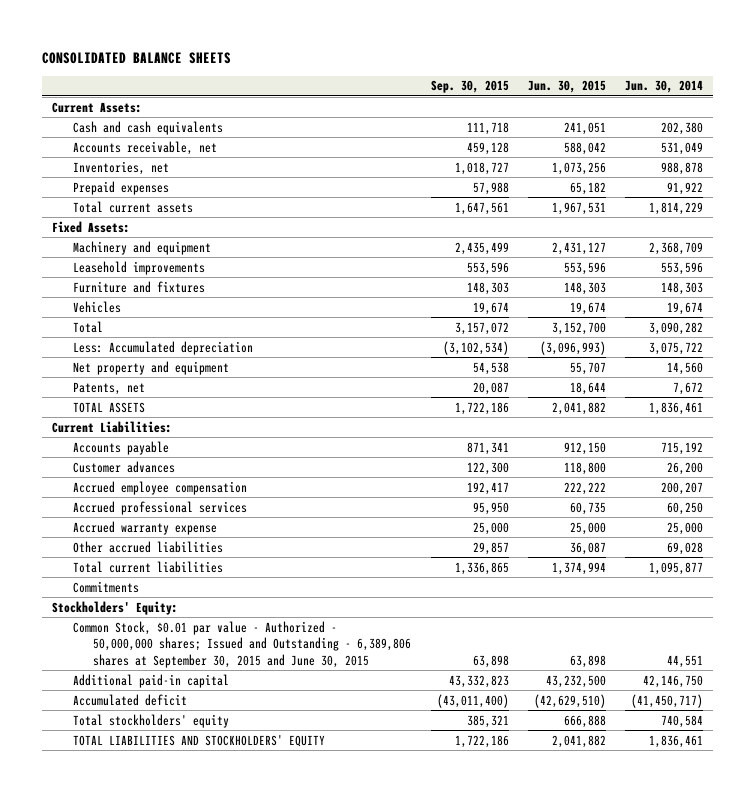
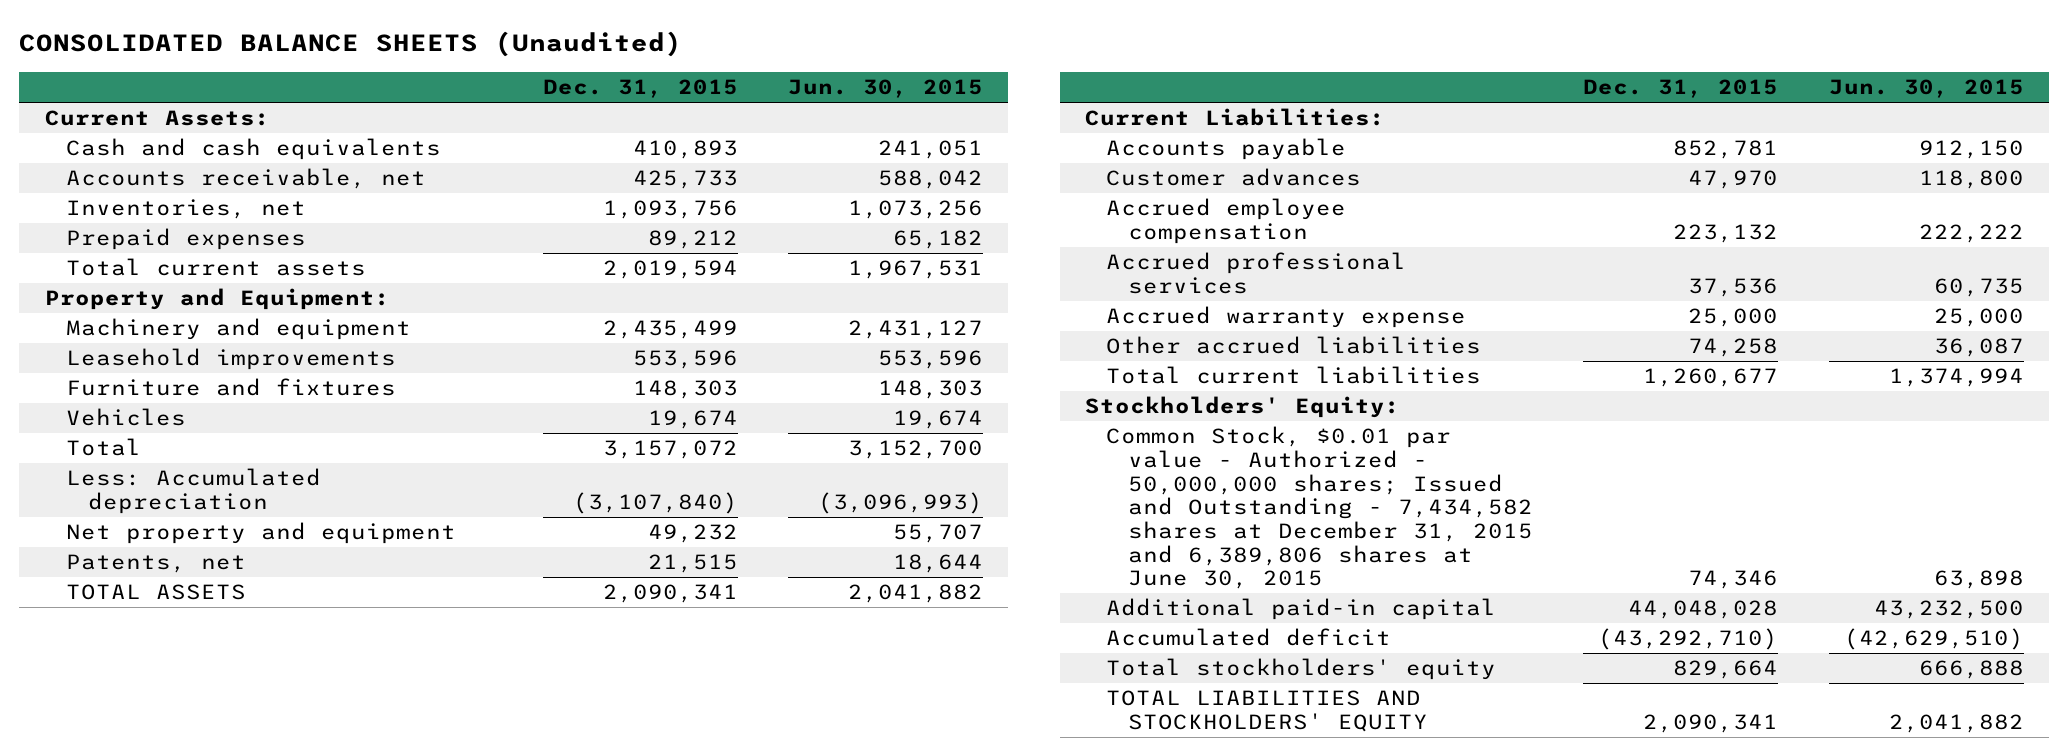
- CONSOLIDATED BALANCE SHEETS
+ CONSOLIDATED BALANCE SHEETS (Unaudited)
- | Sep. 30, 2015 | Jun. 30, 2015 | Jun. 30, 2014
+ | Dec. 31, 2015 | Jun. 30, 2015
- Fixed Assets:
+ Property and Equipment:
- Commitments
- Common Stock, $0.01 par value - Authorized - 50,000,000 shares; Issued and Outstanding - 6,389,806 shares at September 30, 2015 and June 30, 2015 | 63,898 | 63,898 | 44,551
+ Common Stock, $0.01 par value - Authorized - 50,000,000 shares; Issued and Outstanding - 7,434,582 shares at December 31, 2015 and 6,389,806 shares at June 30, 2015 | 74,346 | 63,898

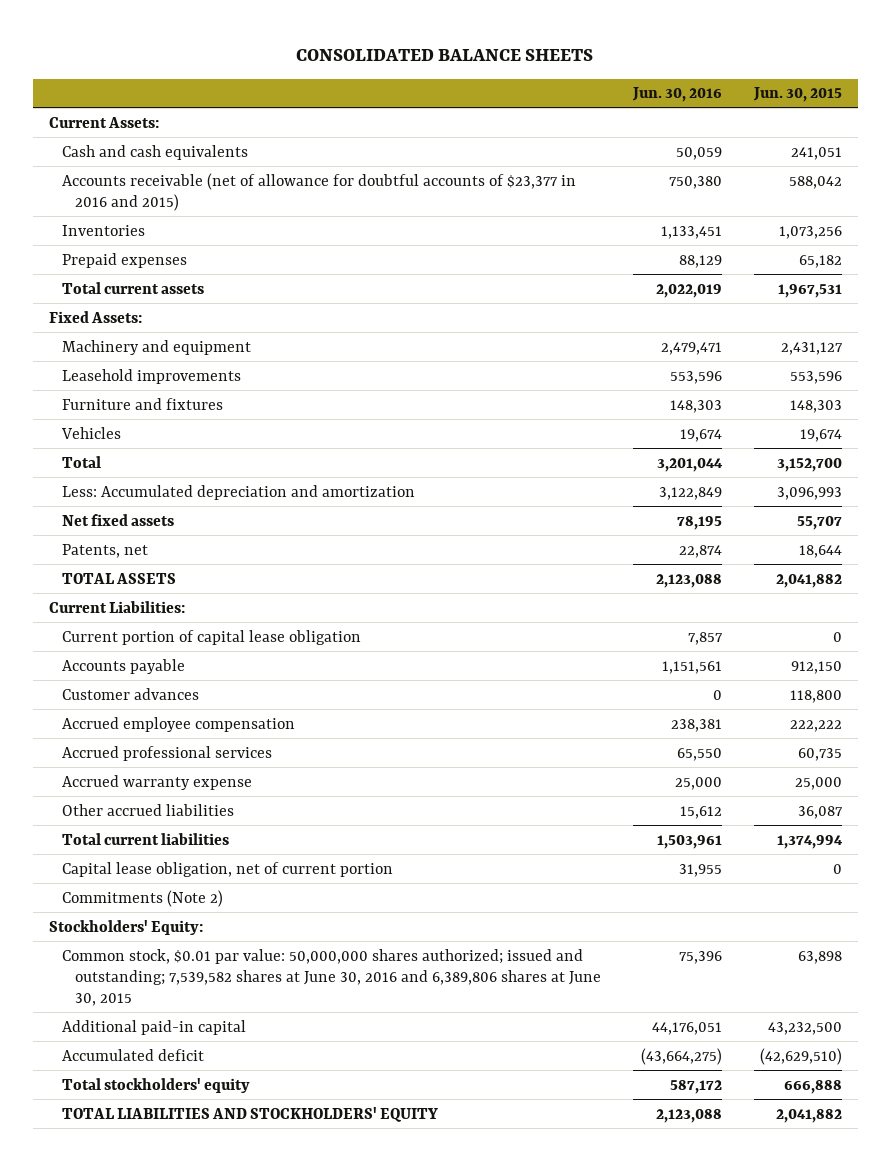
- CONSOLIDATED BALANCE SHEETS (Unaudited)
+ CONSOLIDATED BALANCE SHEETS
- | Dec. 31, 2015 | Jun. 30, 2015
+ | Jun. 30, 2016 | Jun. 30, 2015
- Accounts receivable, net | 425,733 | 588,042
- Inventories, net | 1,093,756 | 1,073,256
+ Accounts receivable (net of allowance for doubtful accounts of $23,377 in 2016 and 2015) | 750,380 | 588,042
+ Inventories | 1,133,451 | 1,073,256
- Property and Equipment:
+ Fixed Assets:
- Less: Accumulated depreciation | (3,107,840) | (3,096,993)
- Net property and equipment | 49,232 | 55,707
+ Less: Accumulated depreciation and amortization | 3,122,849 | 3,096,993
+ Net fixed assets | 78,195 | 55,707
+ Current portion of capital lease obligation | 7,857 | 0
+ Capital lease obligation, net of current portion | 31,955 | 0
+ Commitments (Note 2)
- Common Stock, $0.01 par value - Authorized - 50,000,000 shares; Issued and Outstanding - 7,434,582 shares at December 31, 2015 and 6,389,806 shares at June 30, 2015 | 74,346 | 63,898
+ Common stock, $0.01 par value: 50,000,000 shares authorized; issued and outstanding; 7,539,582 shares at June 30, 2016 and 6,389,806 shares at June 30, 2015 | 75,396 | 63,898

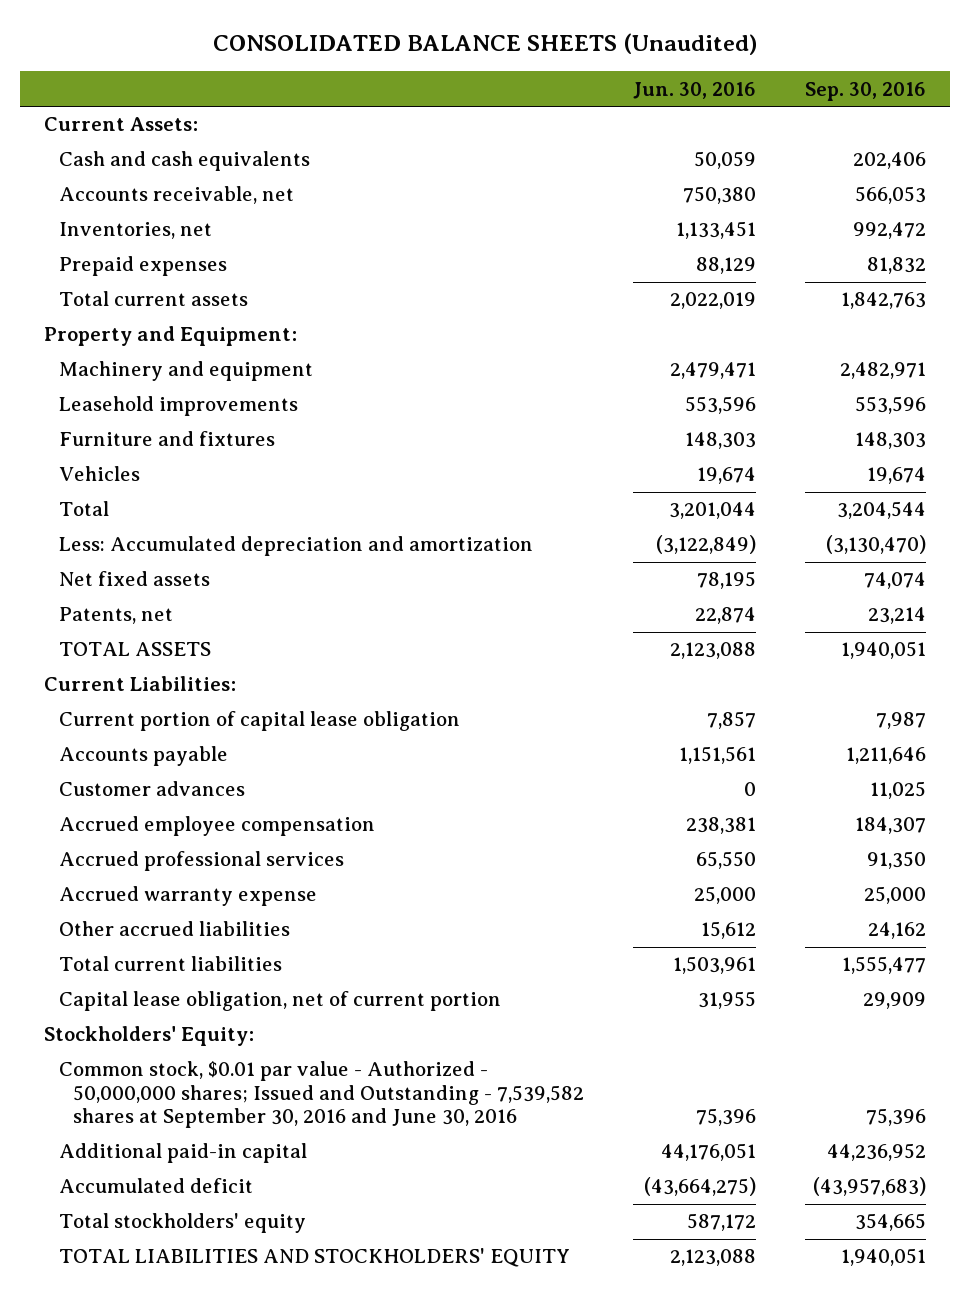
- CONSOLIDATED BALANCE SHEETS
+ CONSOLIDATED BALANCE SHEETS (Unaudited)
- | Jun. 30, 2016 | Jun. 30, 2015
+ | Jun. 30, 2016 | Sep. 30, 2016
- Accounts receivable (net of allowance for doubtful accounts of $23,377 in 2016 and 2015) | 750,380 | 588,042
- Inventories | 1,133,451 | 1,073,256
+ Accounts receivable, net | 750,380 | 566,053
+ Inventories, net | 1,133,451 | 992,472
- Fixed Assets:
+ Property and Equipment:
- Less: Accumulated depreciation and amortization | 3,122,849 | 3,096,993
+ Less: Accumulated depreciation and amortization | (3,122,849) | (3,130,470)
- Commitments (Note 2)
- Common stock, $0.01 par value: 50,000,000 shares authorized; issued and outstanding; 7,539,582 shares at June 30, 2016 and 6,389,806 shares at June 30, 2015 | 75,396 | 63,898
+ Common stock, $0.01 par value - Authorized - 50,000,000 shares; Issued and Outstanding - 7,539,582 shares at September 30, 2016 and June 30, 2016 | 75,396 | 75,396

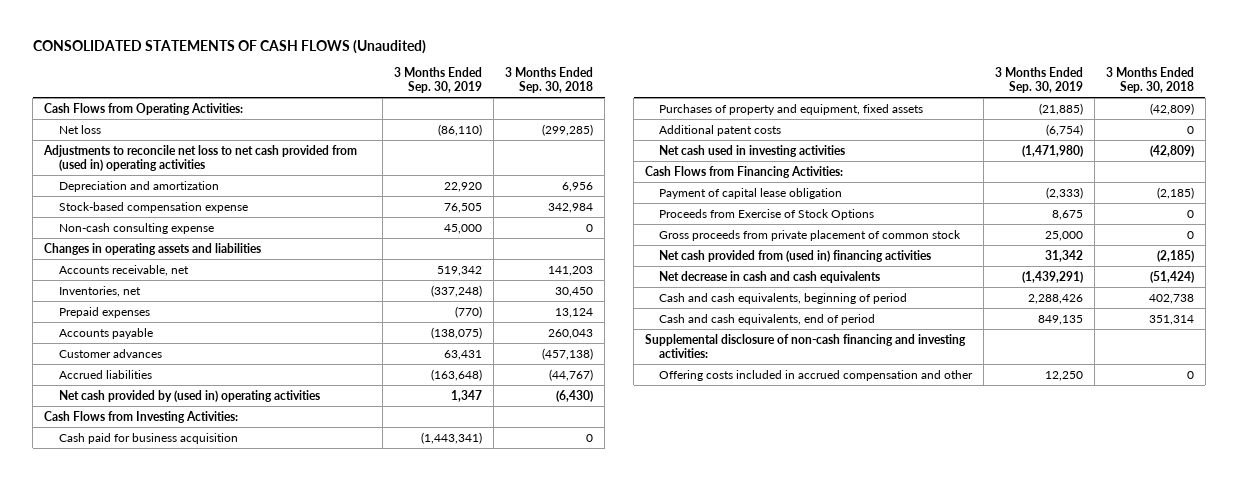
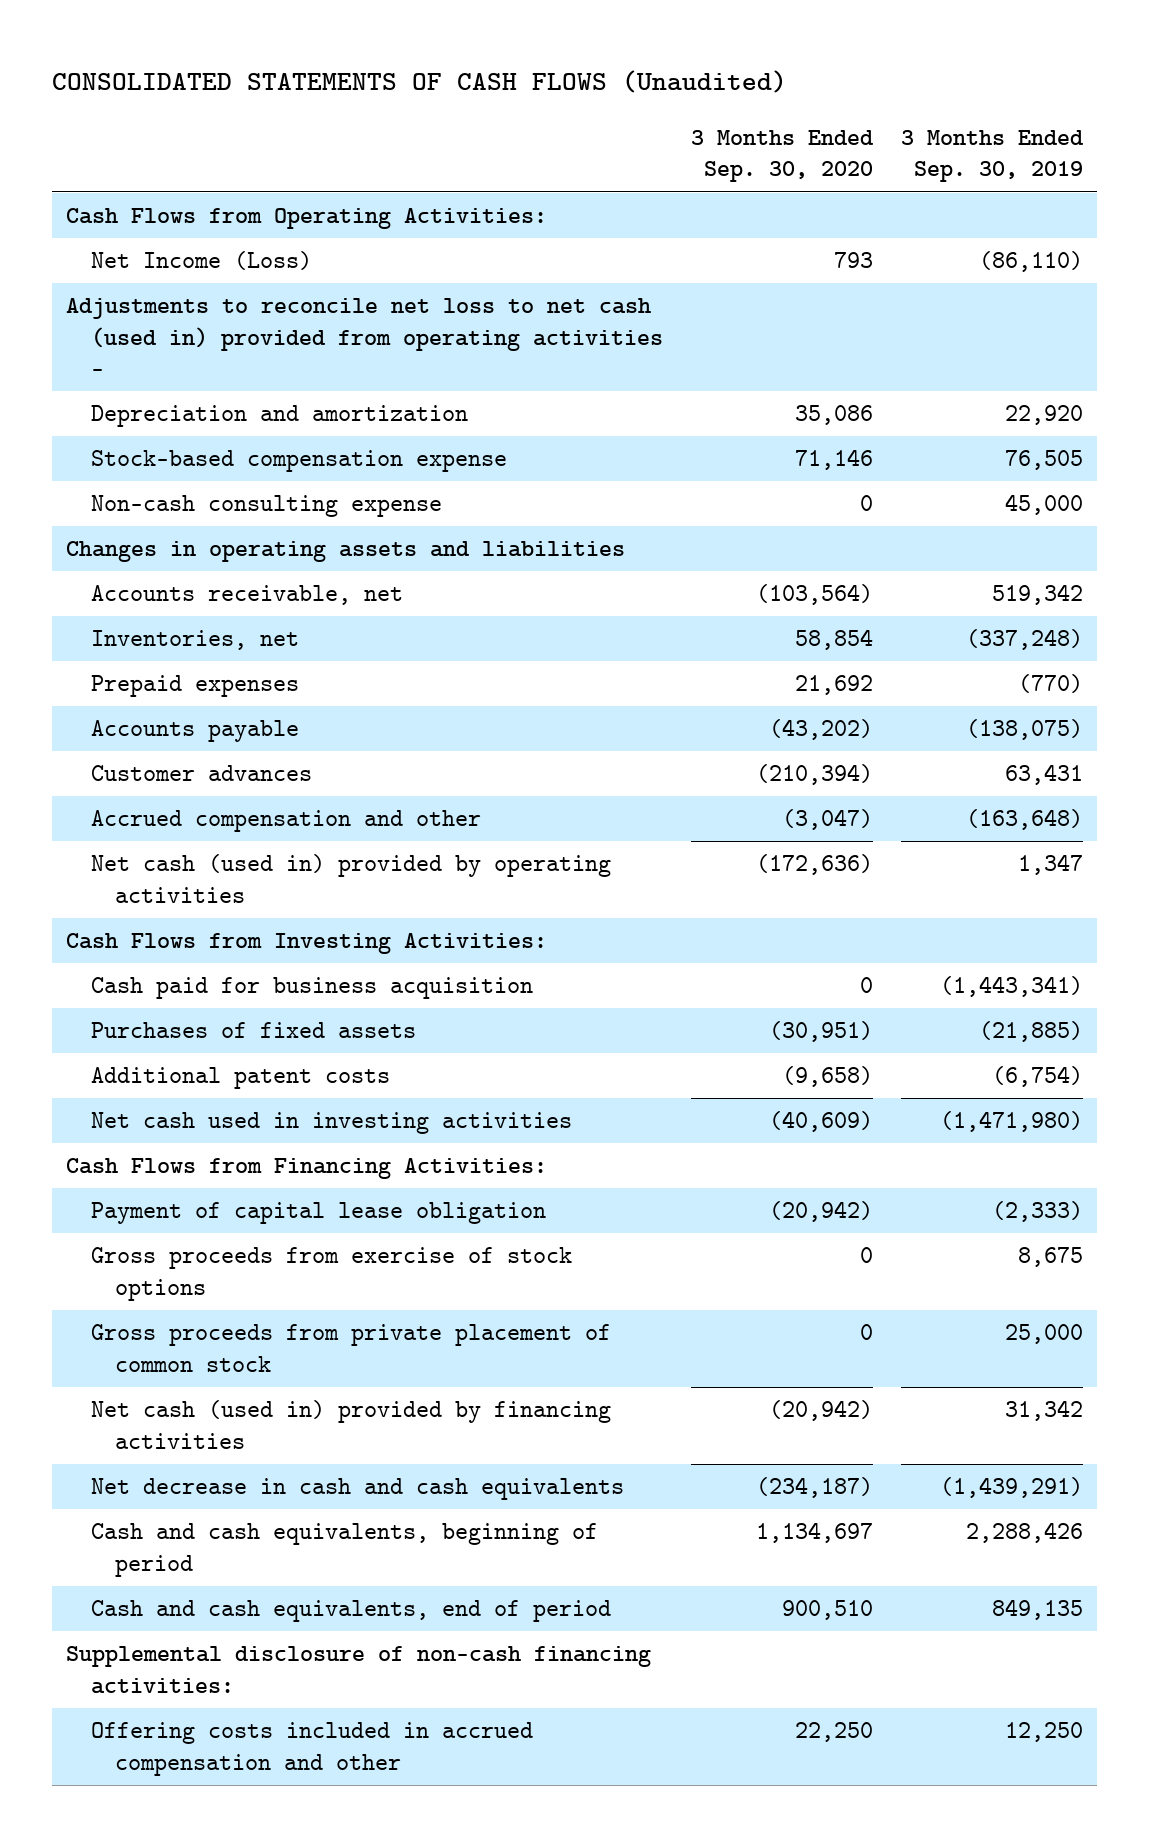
- | 3 Months Ended Sep. 30, 2019 | 3 Months Ended Sep. 30, 2018
+ | 3 Months Ended Sep. 30, 2020 | 3 Months Ended Sep. 30, 2019
- Net loss | (86,110) | (299,285)
- Adjustments to reconcile net loss to net cash provided from (used in) operating activities
+ Net Income (Loss) | 793 | (86,110)
+ Adjustments to reconcile net loss to net cash (used in) provided from operating activities -
- Accrued liabilities | (163,648) | (44,767)
- Net cash provided by (used in) operating activities | 1,347 | (6,430)
+ Accrued compensation and other | (3,047) | (163,648)
+ Net cash (used in) provided by operating activities | (172,636) | 1,347
- Purchases of property and equipment, fixed assets | (21,885) | (42,809)
+ Purchases of fixed assets | (30,951) | (21,885)
- Proceeds from Exercise of Stock Options | 8,675 | 0
+ Gross proceeds from exercise of stock options | 0 | 8,675
- Net cash provided from (used in) financing activities | 31,342 | (2,185)
+ Net cash (used in) provided by financing activities | (20,942) | 31,342
- Supplemental disclosure of non-cash financing and investing activities:
+ Supplemental disclosure of non-cash financing activities:

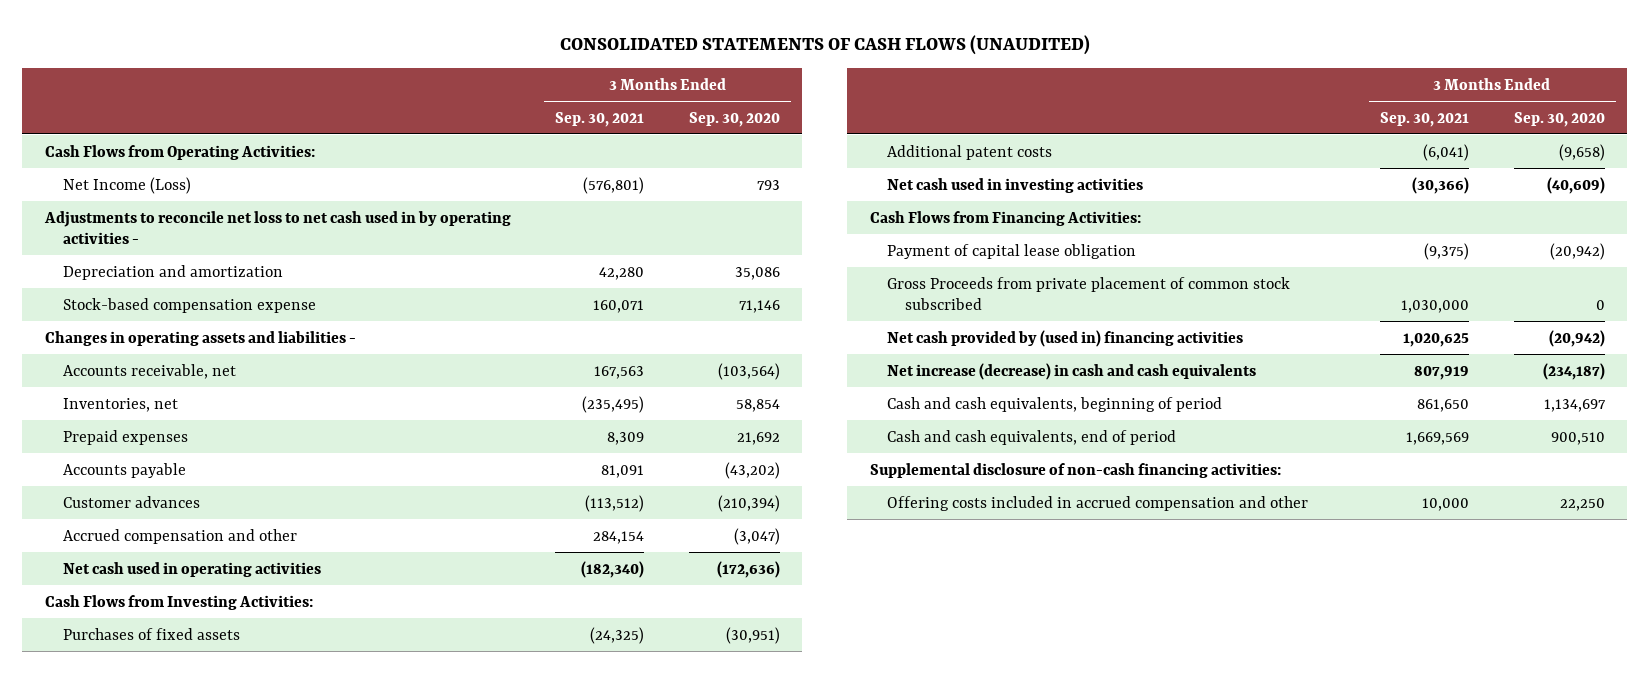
- CONSOLIDATED STATEMENTS OF CASH FLOWS (Unaudited)
+ CONSOLIDATED STATEMENTS OF CASH FLOWS (UNAUDITED)
- | 3 Months Ended Sep. 30, 2020 | 3 Months Ended Sep. 30, 2019
+ | 3 Months Ended Sep. 30, 2021 | 3 Months Ended Sep. 30, 2020
- Adjustments to reconcile net loss to net cash (used in) provided from operating activities -
+ Adjustments to reconcile net loss to net cash used in by operating activities -
- Non-cash consulting expense | 0 | 45,000
- Changes in operating assets and liabilities
+ Changes in operating assets and liabilities -
- Net cash (used in) provided by operating activities | (172,636) | 1,347
+ Net cash used in operating activities | (182,340) | (172,636)
- Cash paid for business acquisition | 0 | (1,443,341)
- Gross proceeds from exercise of stock options | 0 | 8,675
- Gross proceeds from private placement of common stock | 0 | 25,000
- Net cash (used in) provided by financing activities | (20,942) | 31,342
- Net decrease in cash and cash equivalents | (234,187) | (1,439,291)
+ Gross Proceeds from private placement of common stock subscribed | 1,030,000 | 0
+ Net cash provided by (used in) financing activities | 1,020,625 | (20,942)
+ Net increase (decrease) in cash and cash equivalents | 807,919 | (234,187)

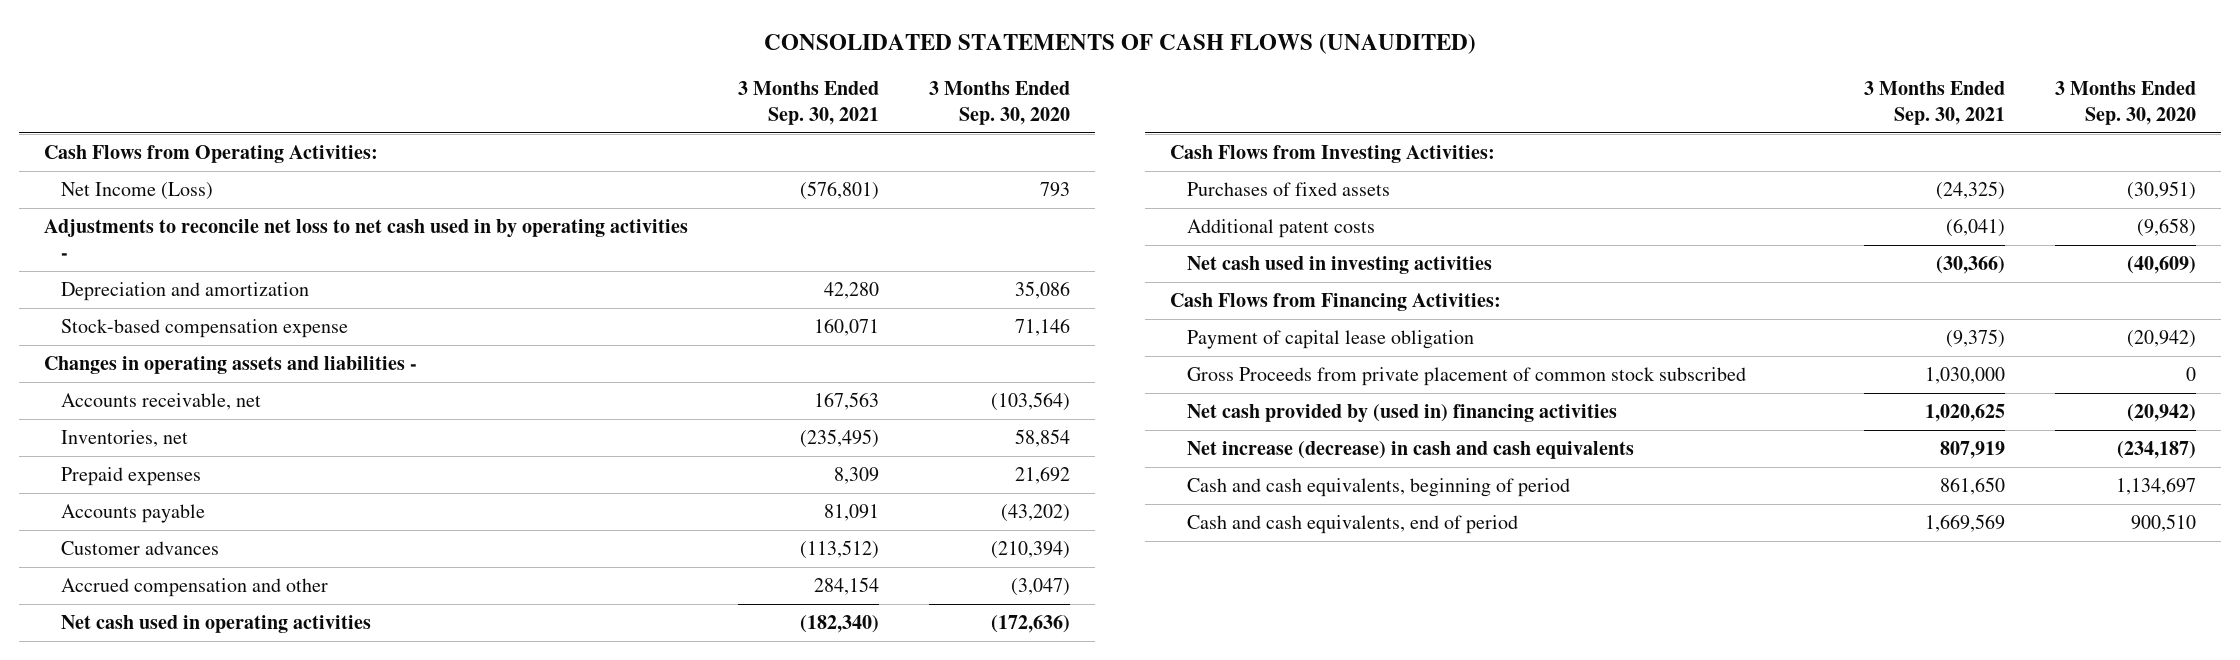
- Supplemental disclosure of non-cash financing activities:
- Offering costs included in accrued compensation and other | 10,000 | 22,250

